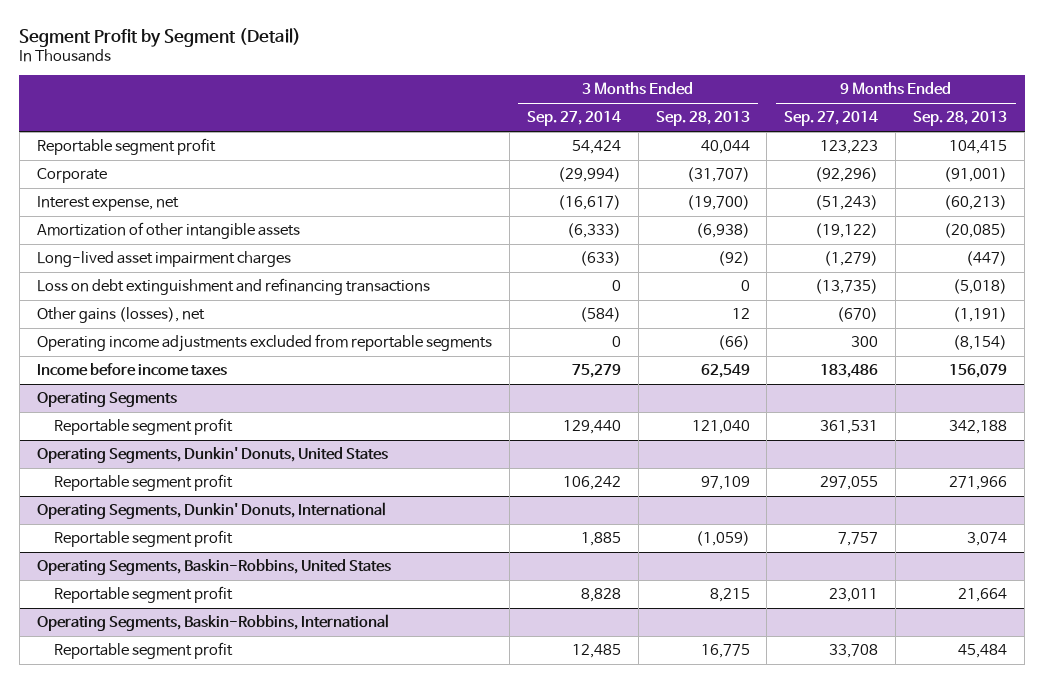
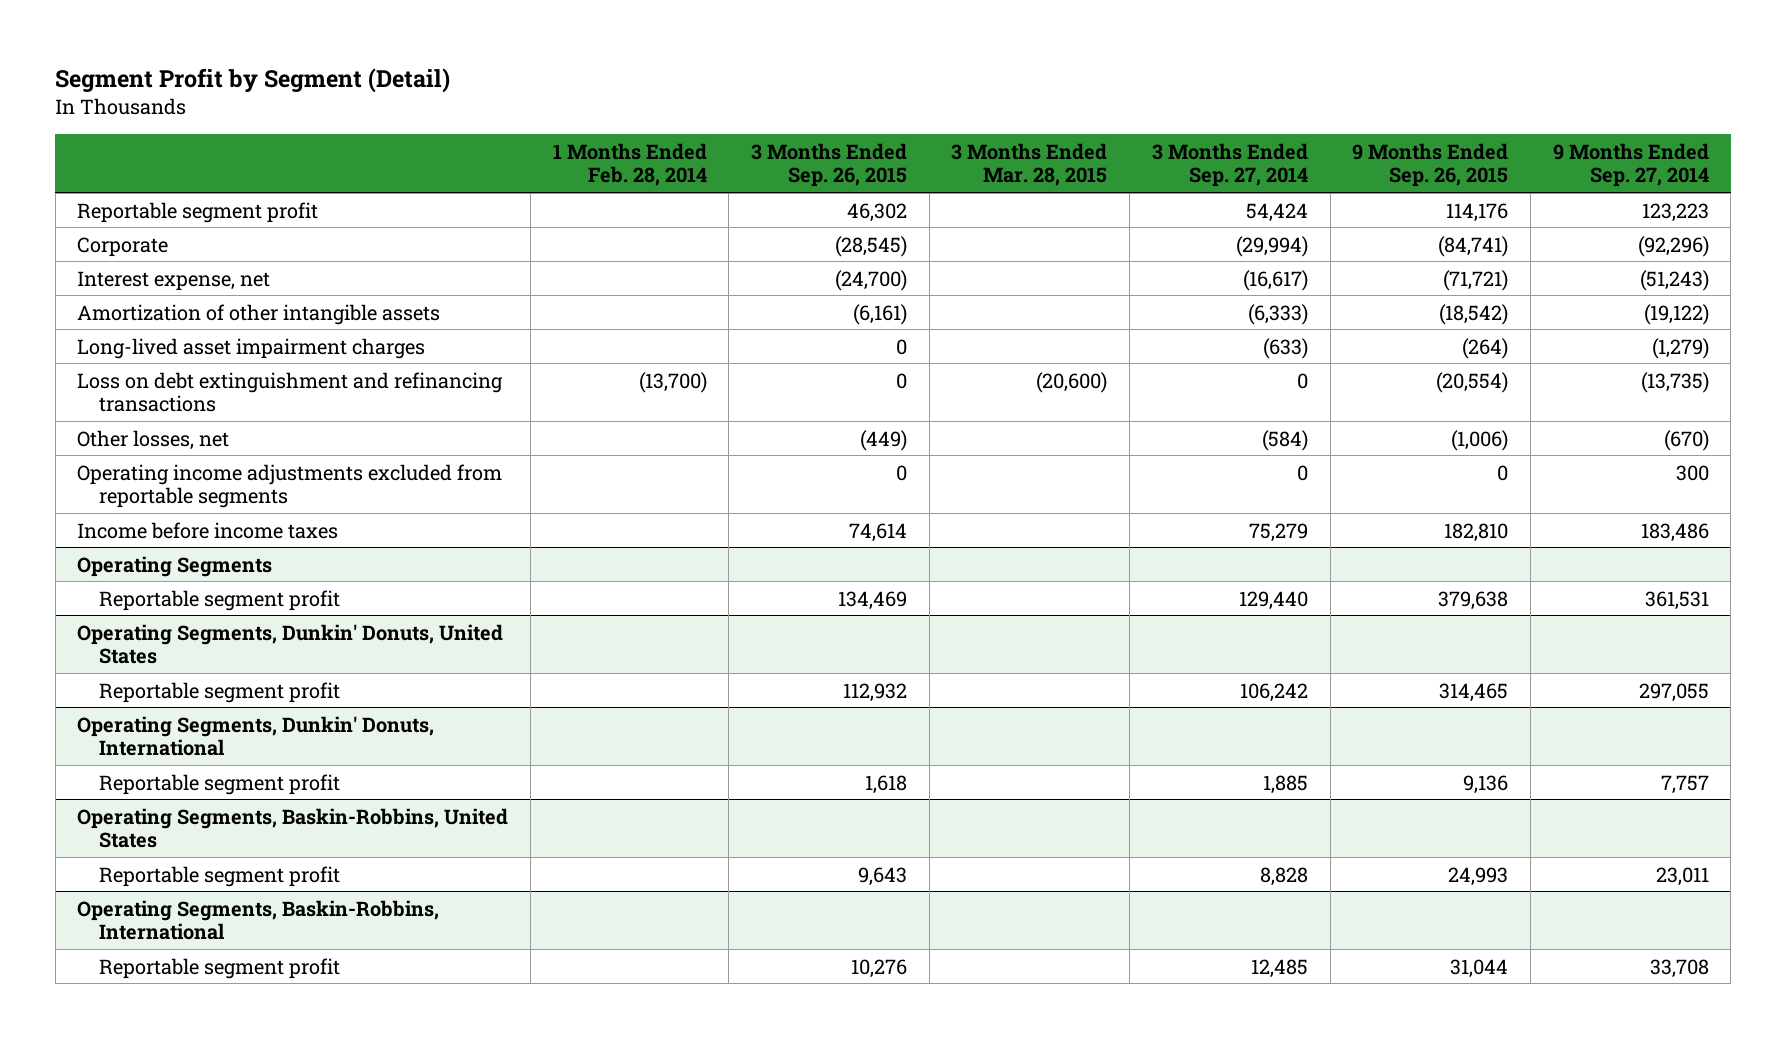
- | 3 Months Ended Sep. 27, 2014 | 3 Months Ended Sep. 28, 2013 | 9 Months Ended Sep. 27, 2014 | 9 Months Ended Sep. 28, 2013
+ | 1 Months Ended Feb. 28, 2014 | 3 Months Ended Sep. 26, 2015 | 3 Months Ended Mar. 28, 2015 | 3 Months Ended Sep. 27, 2014 | 9 Months Ended Sep. 26, 2015 | 9 Months Ended Sep. 27, 2014
- Other gains (losses), net | (584) | 12 | (670) | (1,191)
+ Other losses, net | | (449) | | (584) | (1,006) | (670)

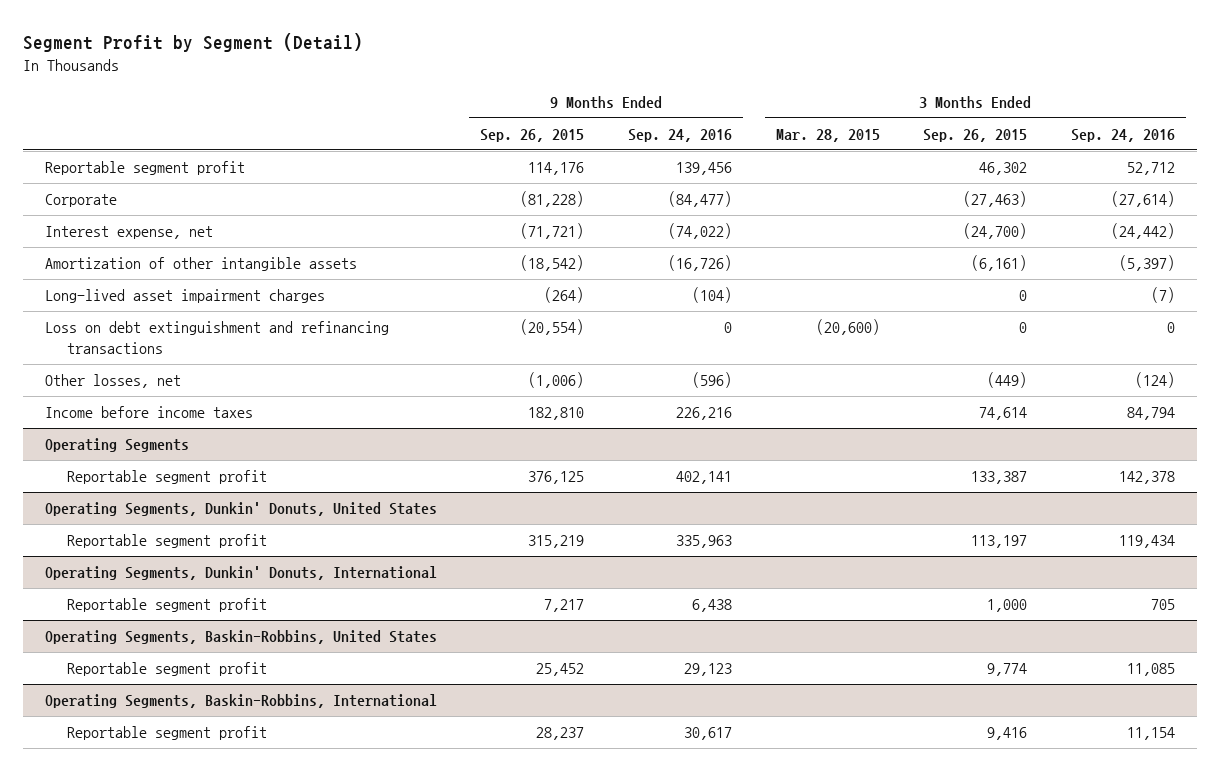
- | 1 Months Ended Feb. 28, 2014 | 3 Months Ended Sep. 26, 2015 | 3 Months Ended Mar. 28, 2015 | 3 Months Ended Sep. 27, 2014 | 9 Months Ended Sep. 26, 2015 | 9 Months Ended Sep. 27, 2014
+ | 9 Months Ended Sep. 26, 2015 | 9 Months Ended Sep. 24, 2016 | 3 Months Ended Mar. 28, 2015 | 3 Months Ended Sep. 26, 2015 | 3 Months Ended Sep. 24, 2016
- Corporate | | (28,545) | | (29,994) | (84,741) | (92,296)
+ Corporate | (81,228) | (84,477) | | (27,463) | (27,614)
- Operating income adjustments excluded from reportable segments | | 0 | | 0 | 0 | 300
@ Operating Segments
- Reportable segment profit | | 134,469 | | 129,440 | 379,638 | 361,531
+ Reportable segment profit | 376,125 | 402,141 | | 133,387 | 142,378
@ Operating Segments, Dunkin' Donuts, United States
- Reportable segment profit | | 112,932 | | 106,242 | 314,465 | 297,055
+ Reportable segment profit | 315,219 | 335,963 | | 113,197 | 119,434
@ Operating Segments, Dunkin' Donuts, International
- Reportable segment profit | | 1,618 | | 1,885 | 9,136 | 7,757
+ Reportable segment profit | 7,217 | 6,438 | | 1,000 | 705
@ Operating Segments, Baskin-Robbins, United States
- Reportable segment profit | | 9,643 | | 8,828 | 24,993 | 23,011
+ Reportable segment profit | 25,452 | 29,123 | | 9,774 | 11,085
@ Operating Segments, Baskin-Robbins, International
- Reportable segment profit | | 10,276 | | 12,485 | 31,044 | 33,708
+ Reportable segment profit | 28,237 | 30,617 | | 9,416 | 11,154

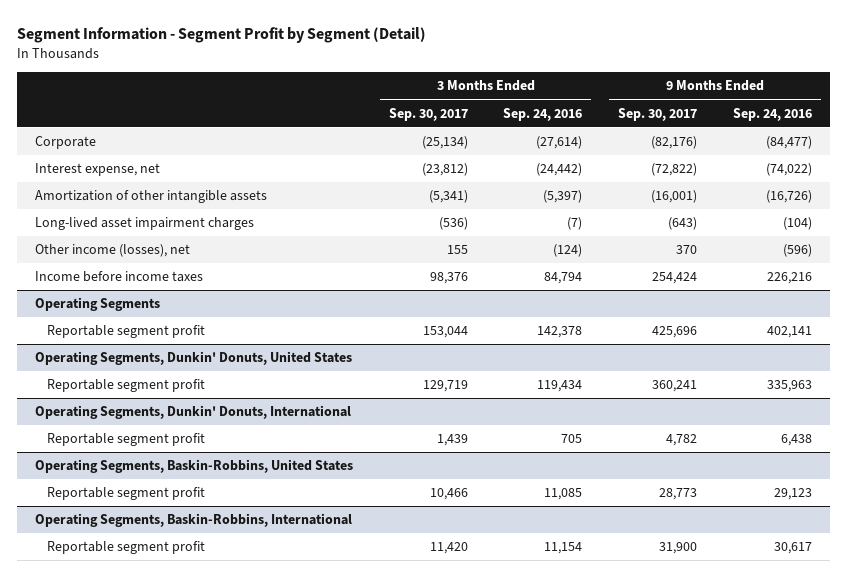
- Segment Profit by Segment (Detail)
+ Segment Information - Segment Profit by Segment (Detail)
- | 9 Months Ended Sep. 26, 2015 | 9 Months Ended Sep. 24, 2016 | 3 Months Ended Mar. 28, 2015 | 3 Months Ended Sep. 26, 2015 | 3 Months Ended Sep. 24, 2016
+ | 3 Months Ended Sep. 30, 2017 | 3 Months Ended Sep. 24, 2016 | 9 Months Ended Sep. 30, 2017 | 9 Months Ended Sep. 24, 2016
- Reportable segment profit | 114,176 | 139,456 | | 46,302 | 52,712
- Loss on debt extinguishment and refinancing transactions | (20,554) | 0 | (20,600) | 0 | 0
- Other losses, net | (1,006) | (596) | | (449) | (124)
+ Other income (losses), net | 155 | (124) | 370 | (596)

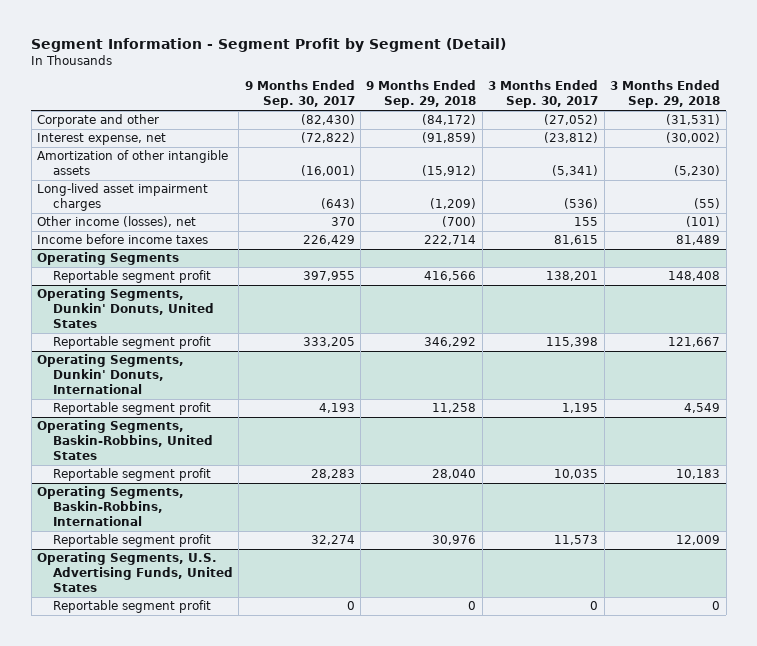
- | 3 Months Ended Sep. 30, 2017 | 3 Months Ended Sep. 24, 2016 | 9 Months Ended Sep. 30, 2017 | 9 Months Ended Sep. 24, 2016
+ | 9 Months Ended Sep. 30, 2017 | 9 Months Ended Sep. 29, 2018 | 3 Months Ended Sep. 30, 2017 | 3 Months Ended Sep. 29, 2018
- Corporate | (25,134) | (27,614) | (82,176) | (84,477)
+ Corporate and other | (82,430) | (84,172) | (27,052) | (31,531)
- Income before income taxes | 98,376 | 84,794 | 254,424 | 226,216
+ Income before income taxes | 226,429 | 222,714 | 81,615 | 81,489
@ Operating Segments
- Reportable segment profit | 153,044 | 142,378 | 425,696 | 402,141
+ Reportable segment profit | 397,955 | 416,566 | 138,201 | 148,408
@ Operating Segments, Dunkin' Donuts, United States
- Reportable segment profit | 129,719 | 119,434 | 360,241 | 335,963
+ Reportable segment profit | 333,205 | 346,292 | 115,398 | 121,667
@ Operating Segments, Dunkin' Donuts, International
- Reportable segment profit | 1,439 | 705 | 4,782 | 6,438
+ Reportable segment profit | 4,193 | 11,258 | 1,195 | 4,549
@ Operating Segments, Baskin-Robbins, United States
- Reportable segment profit | 10,466 | 11,085 | 28,773 | 29,123
+ Reportable segment profit | 28,283 | 28,040 | 10,035 | 10,183
@ Operating Segments, Baskin-Robbins, International
- Reportable segment profit | 11,420 | 11,154 | 31,900 | 30,617
+ Reportable segment profit | 32,274 | 30,976 | 11,573 | 12,009
+ Operating Segments, U.S. Advertising Funds, United States
+ Reportable segment profit | 0 | 0 | 0 | 0

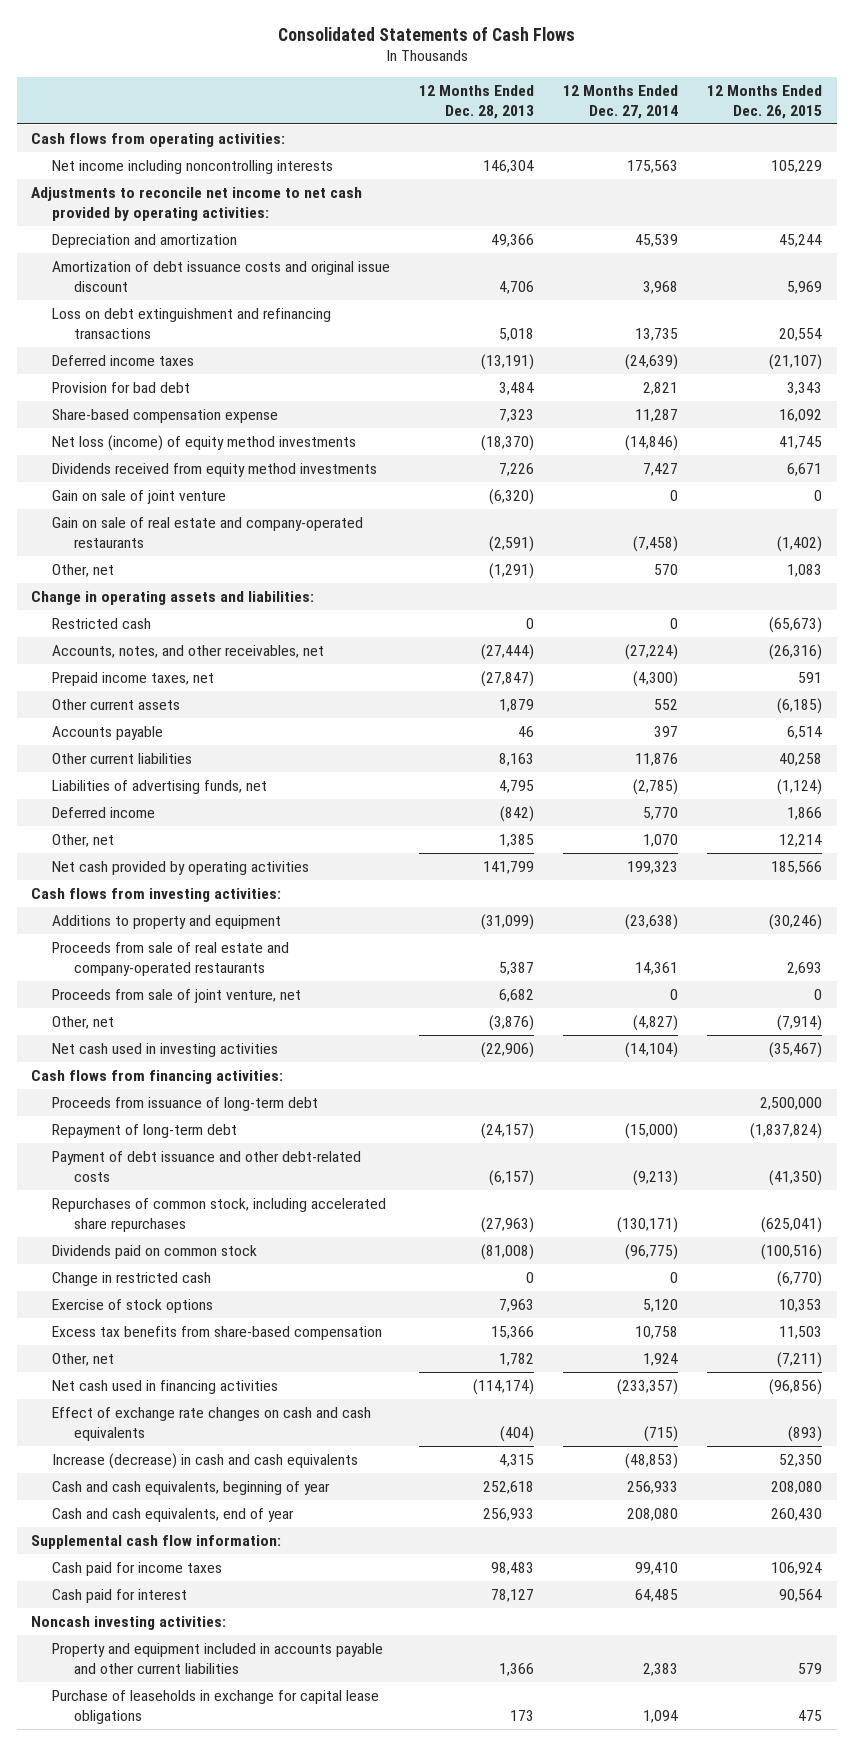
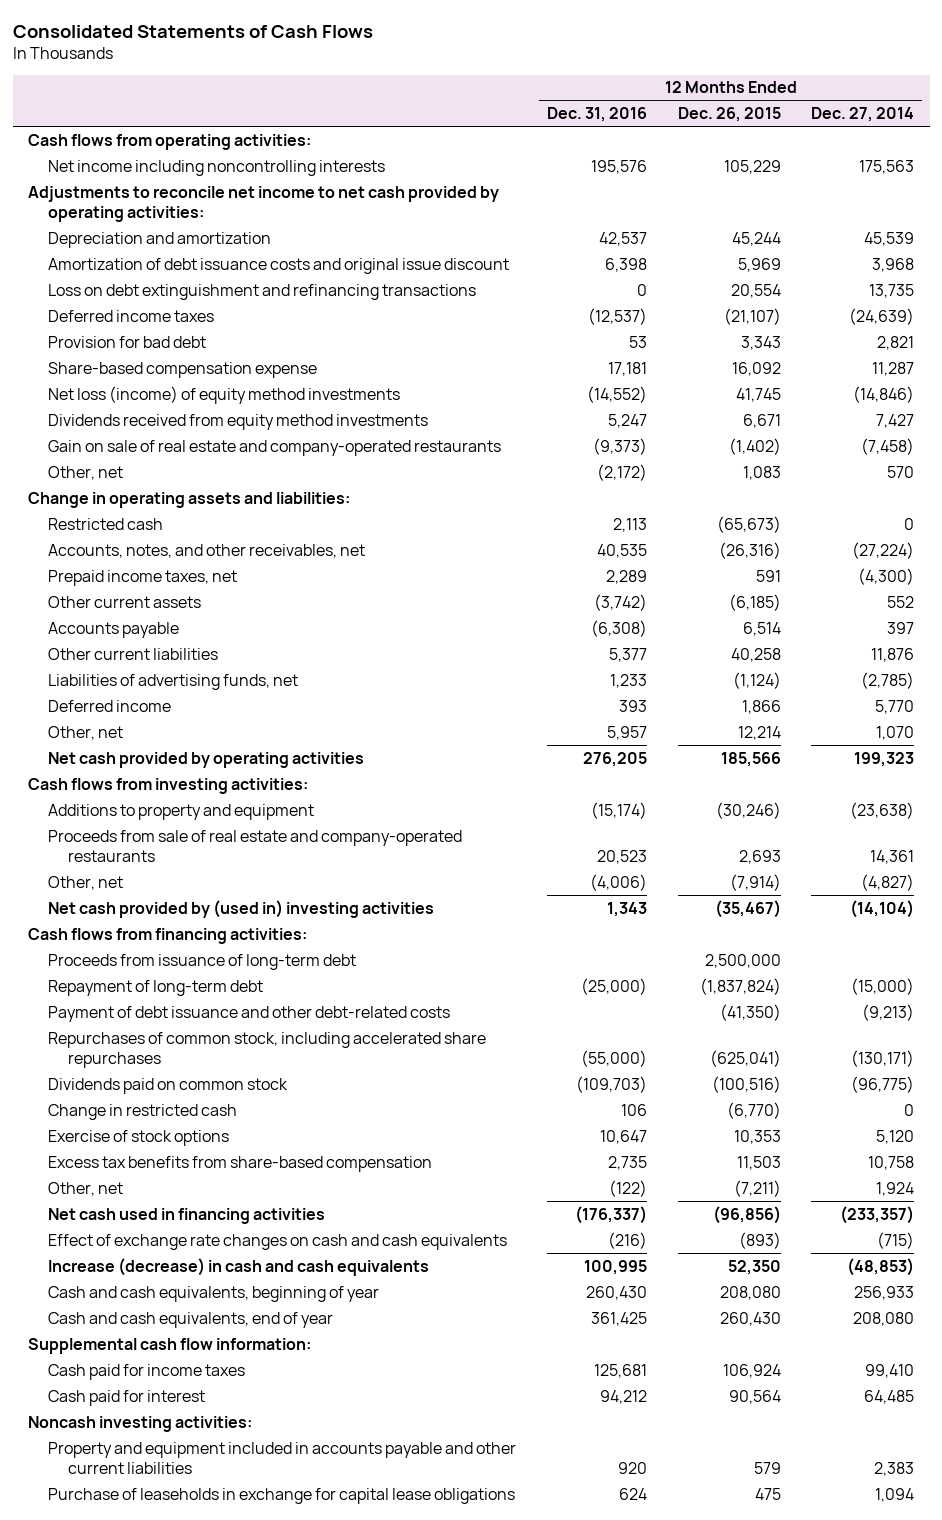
- | 12 Months Ended Dec. 28, 2013 | 12 Months Ended Dec. 27, 2014 | 12 Months Ended Dec. 26, 2015
+ | 12 Months Ended Dec. 31, 2016 | 12 Months Ended Dec. 26, 2015 | 12 Months Ended Dec. 27, 2014
- Gain on sale of joint venture | (6,320) | 0 | 0
- Proceeds from sale of joint venture, net | 6,682 | 0 | 0
- Net cash used in investing activities | (22,906) | (14,104) | (35,467)
+ Net cash provided by (used in) investing activities | 1,343 | (35,467) | (14,104)

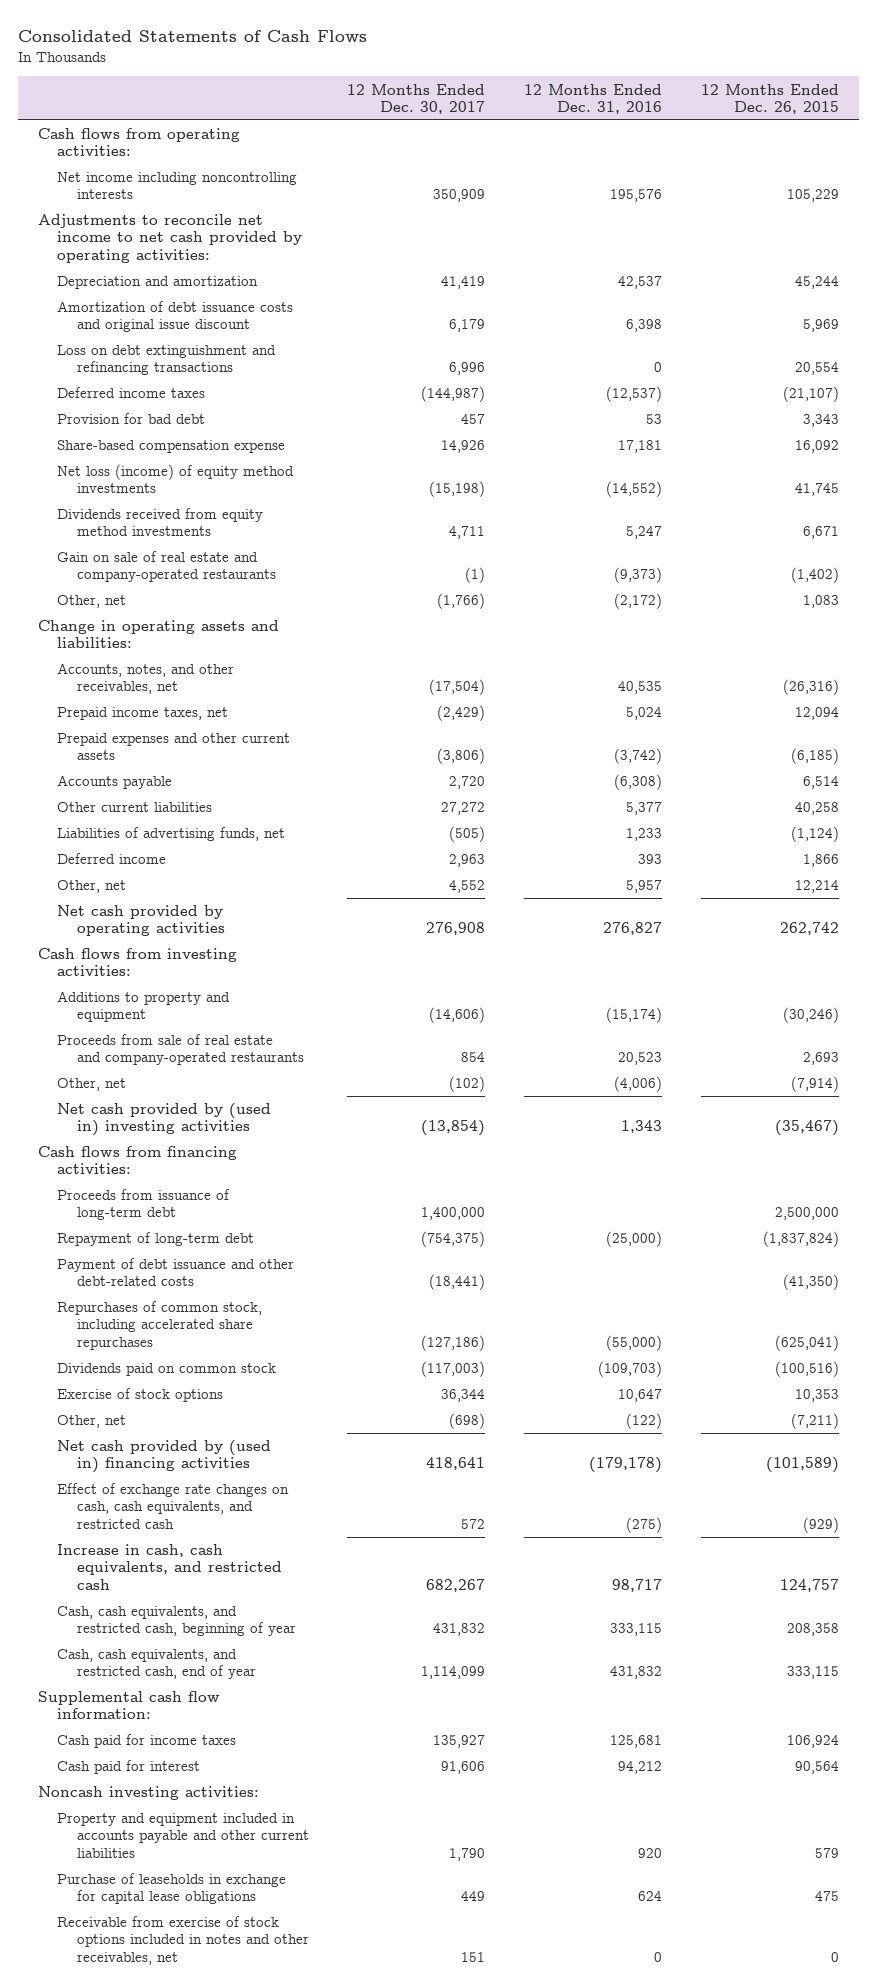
- | 12 Months Ended Dec. 31, 2016 | 12 Months Ended Dec. 26, 2015 | 12 Months Ended Dec. 27, 2014
+ | 12 Months Ended Dec. 30, 2017 | 12 Months Ended Dec. 31, 2016 | 12 Months Ended Dec. 26, 2015
- Restricted cash | 2,113 | (65,673) | 0
- Prepaid income taxes, net | 2,289 | 591 | (4,300)
- Other current assets | (3,742) | (6,185) | 552
+ Prepaid income taxes, net | (2,429) | 5,024 | 12,094
+ Prepaid expenses and other current assets | (3,806) | (3,742) | (6,185)
- Net cash provided by operating activities | 276,205 | 185,566 | 199,323
+ Net cash provided by operating activities | 276,908 | 276,827 | 262,742
- Change in restricted cash | 106 | (6,770) | 0
- Excess tax benefits from share-based compensation | 2,735 | 11,503 | 10,758
- Net cash used in financing activities | (176,337) | (96,856) | (233,357)
- Effect of exchange rate changes on cash and cash equivalents | (216) | (893) | (715)
- Increase (decrease) in cash and cash equivalents | 100,995 | 52,350 | (48,853)
- Cash and cash equivalents, beginning of year | 260,430 | 208,080 | 256,933
- Cash and cash equivalents, end of year | 361,425 | 260,430 | 208,080
+ Net cash provided by (used in) financing activities | 418,641 | (179,178) | (101,589)
+ Effect of exchange rate changes on cash, cash equivalents, and restricted cash | 572 | (275) | (929)
+ Increase in cash, cash equivalents, and restricted cash | 682,267 | 98,717 | 124,757
+ Cash, cash equivalents, and restricted cash, beginning of year | 431,832 | 333,115 | 208,358
+ Cash, cash equivalents, and restricted cash, end of year | 1,114,099 | 431,832 | 333,115
+ Receivable from exercise of stock options included in notes and other receivables, net | 151 | 0 | 0

